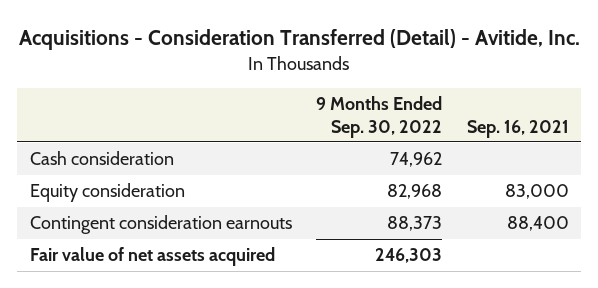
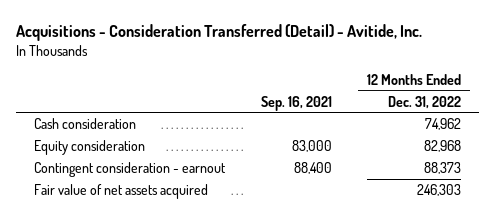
- | 9 Months Ended Sep. 30, 2022 | Sep. 16, 2021
+ | Sep. 16, 2021 | 12 Months Ended Dec. 31, 2022
- Contingent consideration earnouts | 88,373 | 88,400
+ Contingent consideration - earnout | 88,400 | 88,373

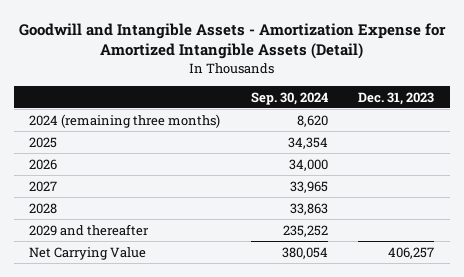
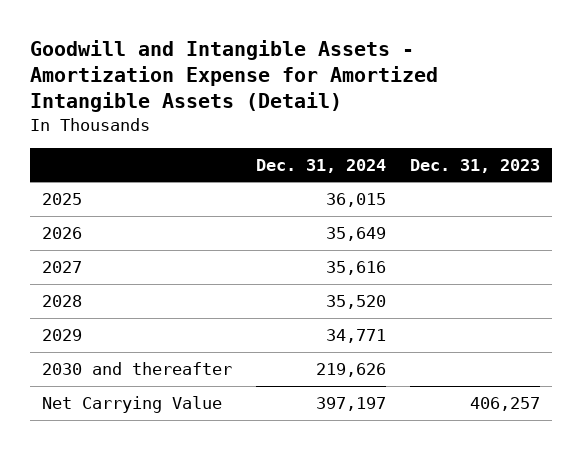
- | Sep. 30, 2024 | Dec. 31, 2023
+ | Dec. 31, 2024 | Dec. 31, 2023
- 2024 (remaining three months) | 8,620 |
- 2029 and thereafter | 235,252 |
+ 2029 | 34,771 |
+ 2030 and thereafter | 219,626 |

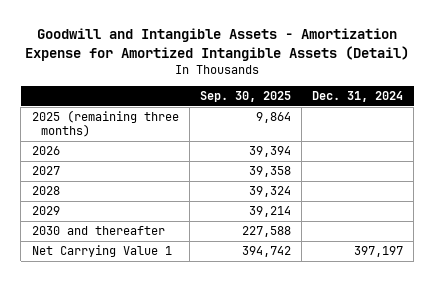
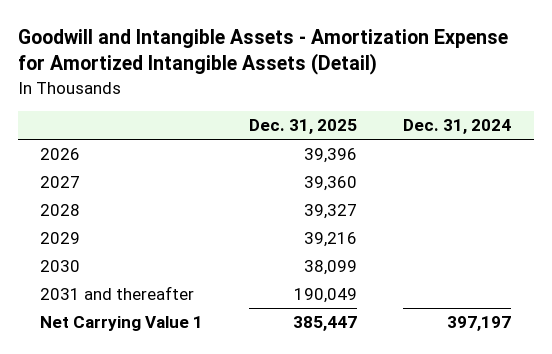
- | Sep. 30, 2025 | Dec. 31, 2024
+ | Dec. 31, 2025 | Dec. 31, 2024
- 2025 (remaining three months) | 9,864 |
- 2030 and thereafter | 227,588 |
+ 2030 | 38,099 |
+ 2031 and thereafter | 190,049 |

